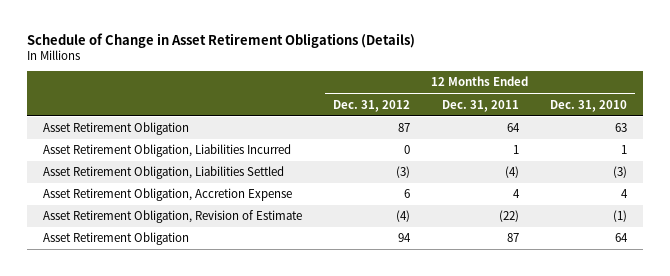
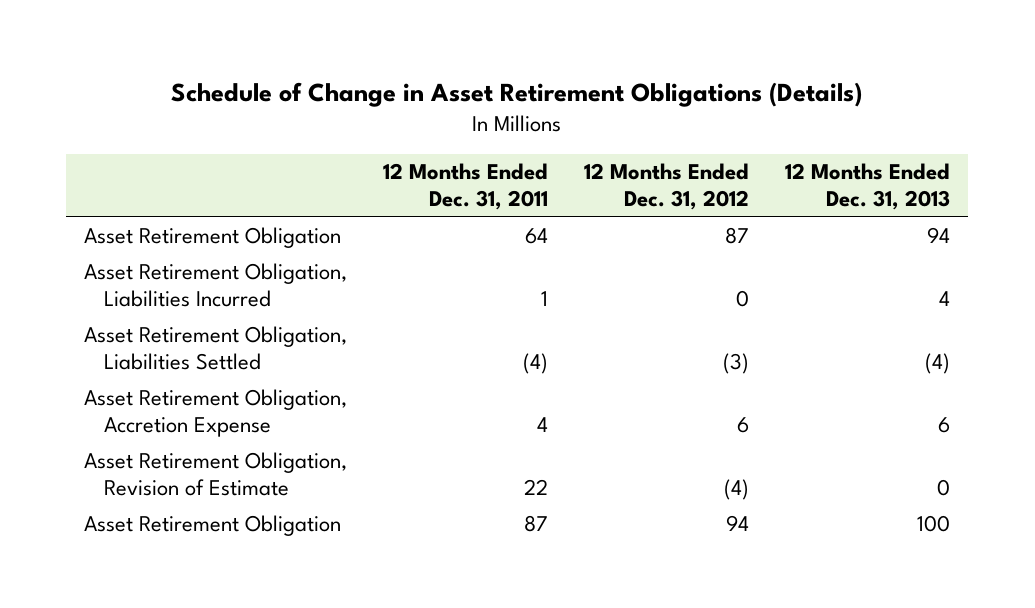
- | 12 Months Ended Dec. 31, 2012 | 12 Months Ended Dec. 31, 2011 | 12 Months Ended Dec. 31, 2010
+ | 12 Months Ended Dec. 31, 2011 | 12 Months Ended Dec. 31, 2012 | 12 Months Ended Dec. 31, 2013
- Asset Retirement Obligation, Revision of Estimate | (4) | (22) | (1)
+ Asset Retirement Obligation, Revision of Estimate | 22 | (4) | 0

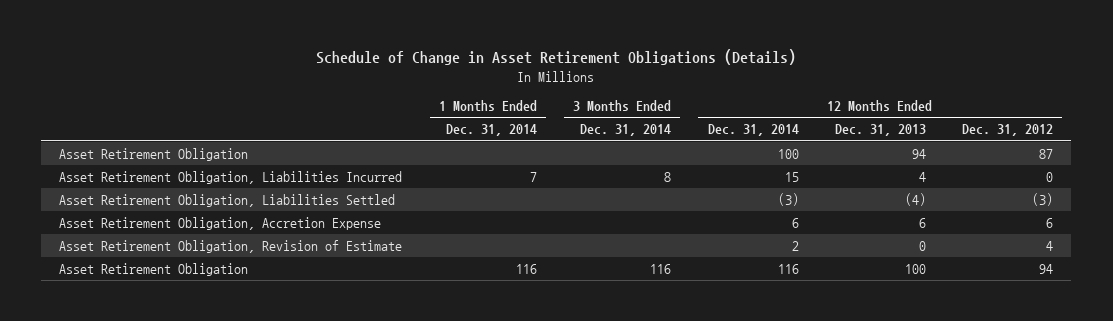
- | 12 Months Ended Dec. 31, 2011 | 12 Months Ended Dec. 31, 2012 | 12 Months Ended Dec. 31, 2013
+ | 1 Months Ended Dec. 31, 2014 | 3 Months Ended Dec. 31, 2014 | 12 Months Ended Dec. 31, 2014 | 12 Months Ended Dec. 31, 2013 | 12 Months Ended Dec. 31, 2012
- Asset Retirement Obligation, Revision of Estimate | 22 | (4) | 0
+ Asset Retirement Obligation, Revision of Estimate | | | 2 | 0 | 4

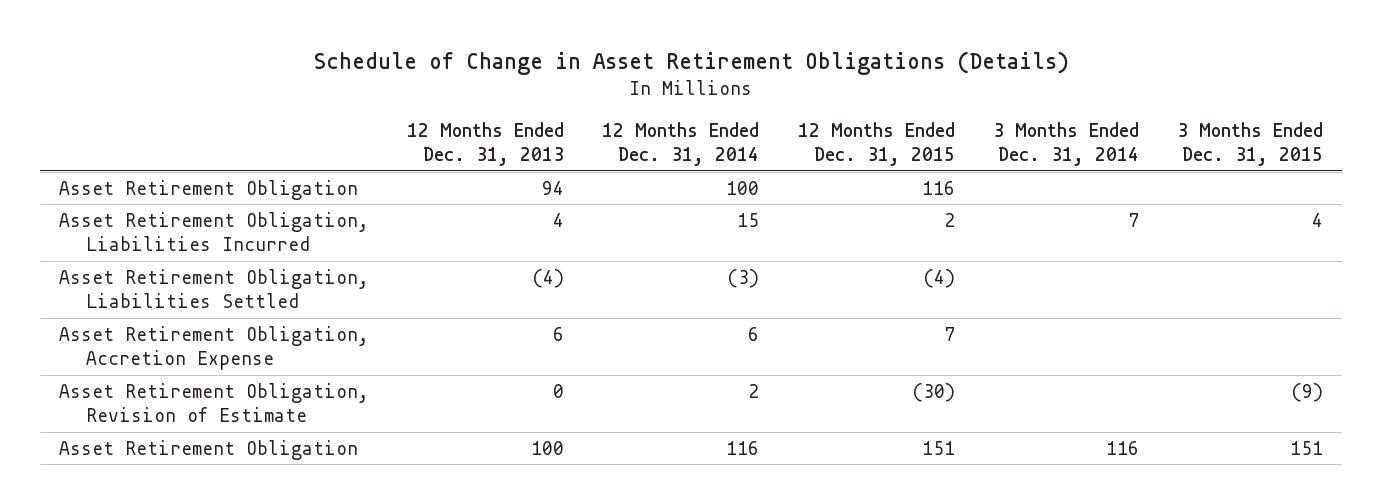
- | 1 Months Ended Dec. 31, 2014 | 3 Months Ended Dec. 31, 2014 | 12 Months Ended Dec. 31, 2014 | 12 Months Ended Dec. 31, 2013 | 12 Months Ended Dec. 31, 2012
+ | 12 Months Ended Dec. 31, 2013 | 12 Months Ended Dec. 31, 2014 | 12 Months Ended Dec. 31, 2015 | 3 Months Ended Dec. 31, 2014 | 3 Months Ended Dec. 31, 2015
- Asset Retirement Obligation, Liabilities Incurred | 7 | 8 | 15 | 4 | 0
+ Asset Retirement Obligation, Liabilities Incurred | 4 | 15 | 2 | 7 | 4

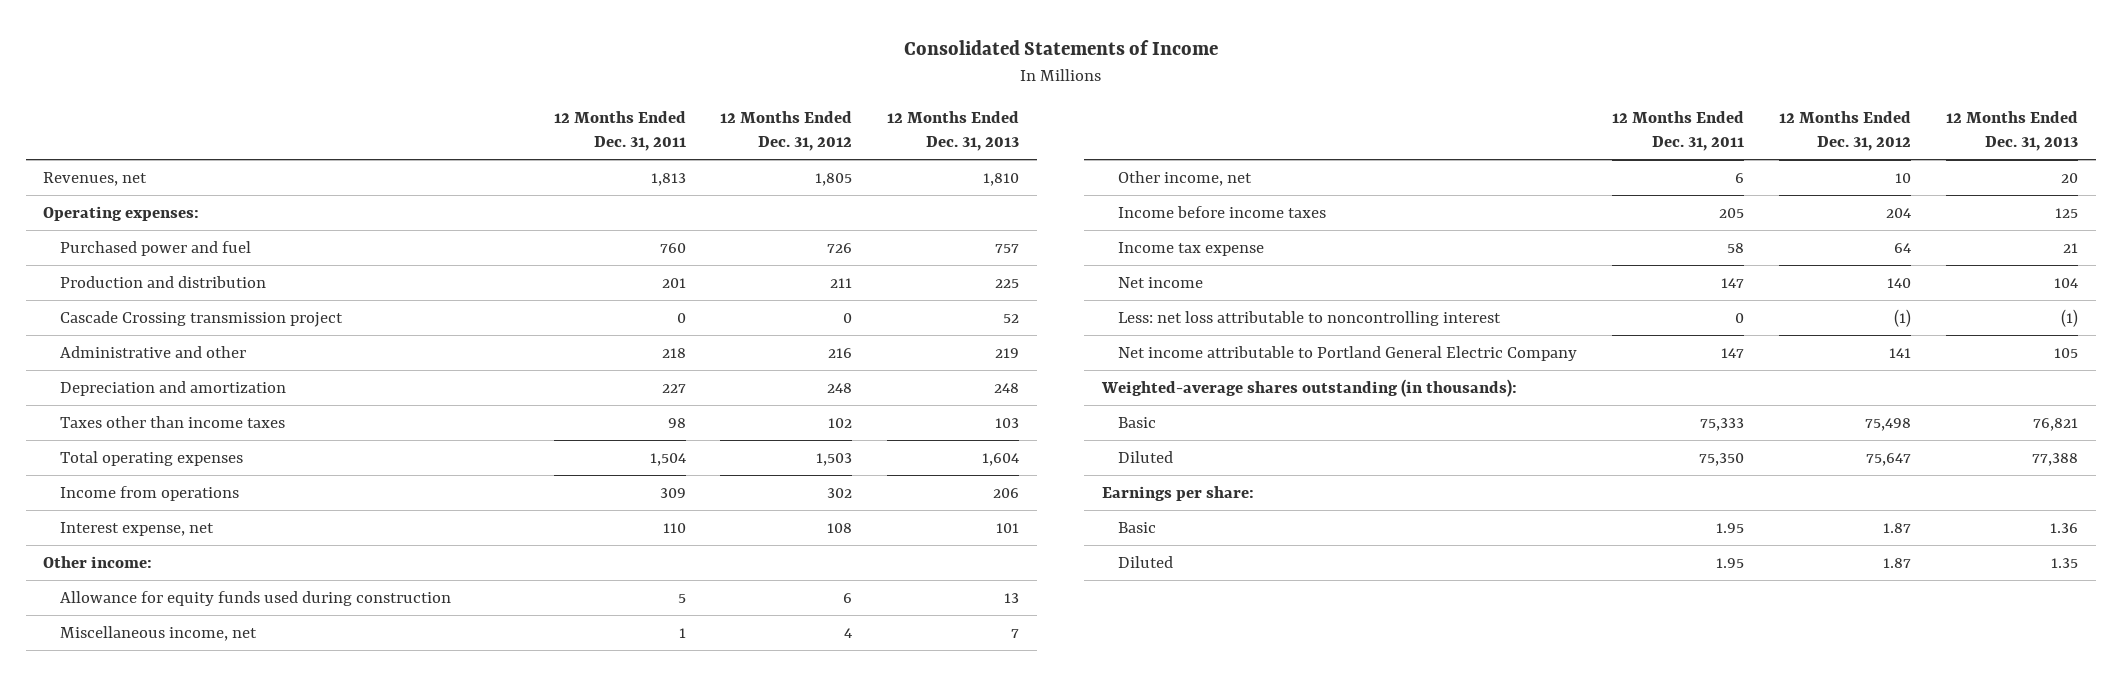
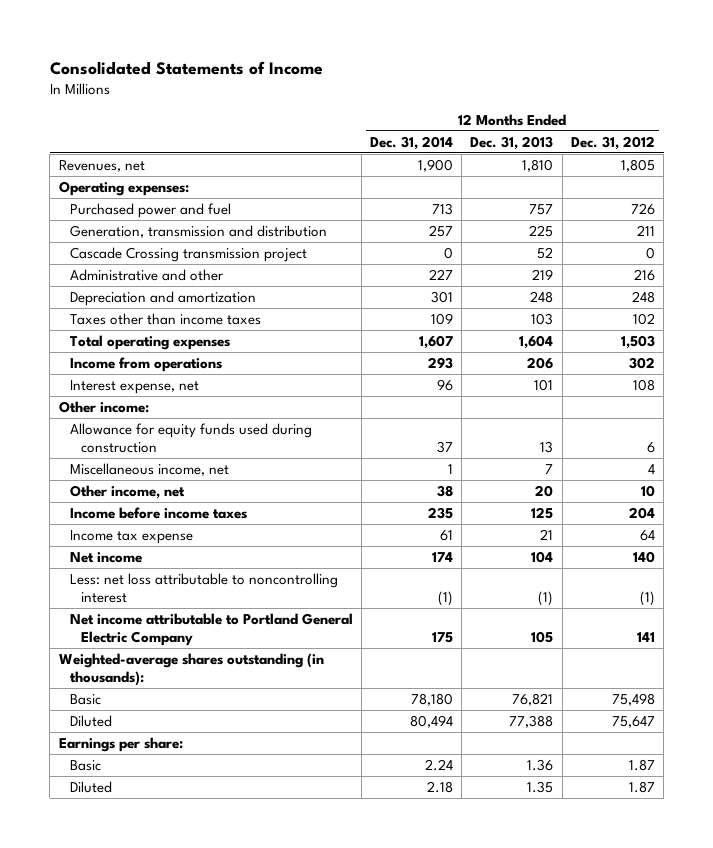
- | 12 Months Ended Dec. 31, 2011 | 12 Months Ended Dec. 31, 2012 | 12 Months Ended Dec. 31, 2013
+ | 12 Months Ended Dec. 31, 2014 | 12 Months Ended Dec. 31, 2013 | 12 Months Ended Dec. 31, 2012
- Production and distribution | 201 | 211 | 225
+ Generation, transmission and distribution | 257 | 225 | 211

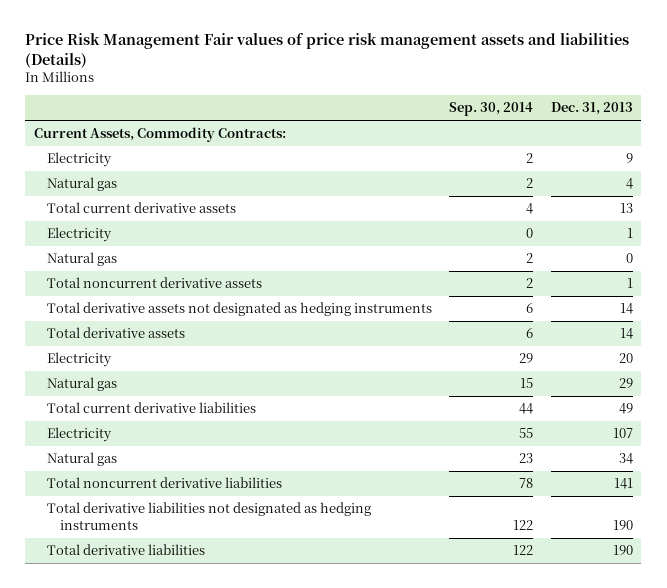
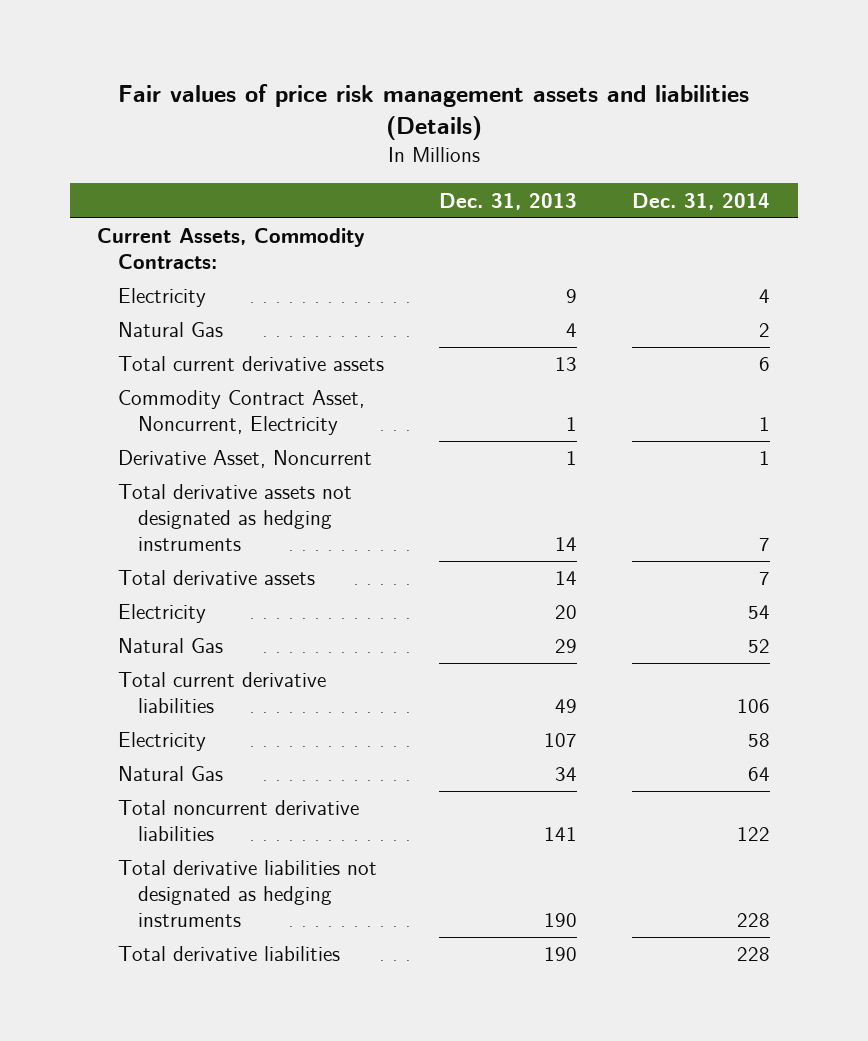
- Price Risk Management Fair values of price risk management assets and liabilities (Details)
+ Fair values of price risk management assets and liabilities (Details)
- | Sep. 30, 2014 | Dec. 31, 2013
+ | Dec. 31, 2013 | Dec. 31, 2014
- Natural gas | 2 | 4
+ Natural Gas | 4 | 2
- Electricity | 0 | 1
- Natural gas | 2 | 0
- Total noncurrent derivative assets | 2 | 1
+ Commodity Contract Asset, Noncurrent, Electricity | 1 | 1
+ Derivative Asset, Noncurrent | 1 | 1
- Natural gas | 15 | 29
+ Natural Gas | 29 | 52
- Natural gas | 23 | 34
+ Natural Gas | 34 | 64

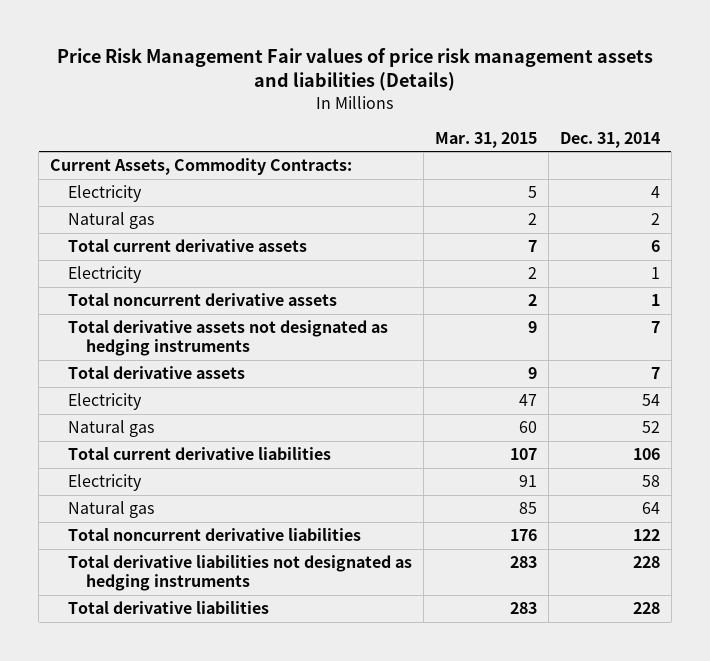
- Fair values of price risk management assets and liabilities (Details)
+ Price Risk Management Fair values of price risk management assets and liabilities (Details)
- | Dec. 31, 2013 | Dec. 31, 2014
+ | Mar. 31, 2015 | Dec. 31, 2014
- Natural Gas | 4 | 2
+ Natural gas | 2 | 2
- Commodity Contract Asset, Noncurrent, Electricity | 1 | 1
- Derivative Asset, Noncurrent | 1 | 1
+ Electricity | 2 | 1
+ Total noncurrent derivative assets | 2 | 1
- Natural Gas | 29 | 52
+ Natural gas | 60 | 52
- Natural Gas | 34 | 64
+ Natural gas | 85 | 64

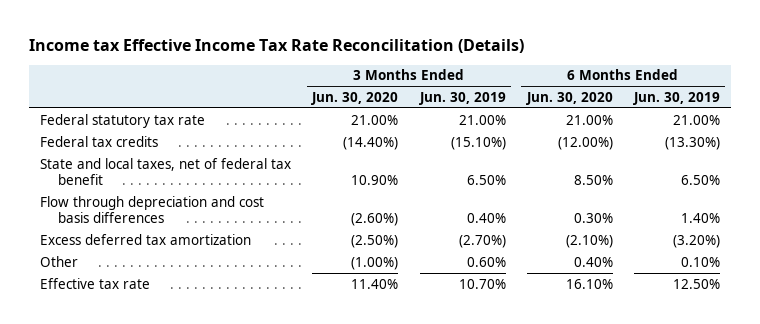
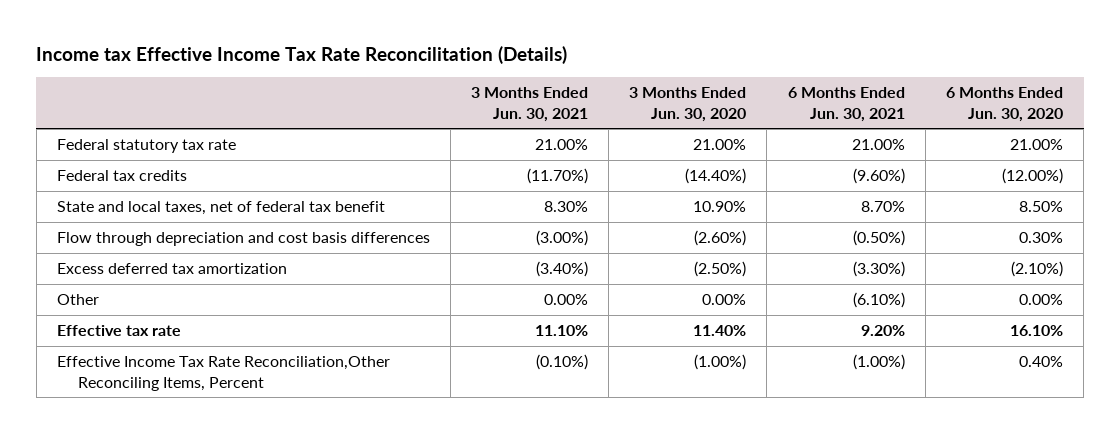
- | 3 Months Ended Jun. 30, 2020 | 3 Months Ended Jun. 30, 2019 | 6 Months Ended Jun. 30, 2020 | 6 Months Ended Jun. 30, 2019
+ | 3 Months Ended Jun. 30, 2021 | 3 Months Ended Jun. 30, 2020 | 6 Months Ended Jun. 30, 2021 | 6 Months Ended Jun. 30, 2020
- Other | (1.00%) | 0.60% | 0.40% | 0.10%
+ Other | 0.00% | 0.00% | (6.10%) | 0.00%
+ Effective Income Tax Rate Reconciliation,Other Reconciling Items, Percent | (0.10%) | (1.00%) | (1.00%) | 0.40%

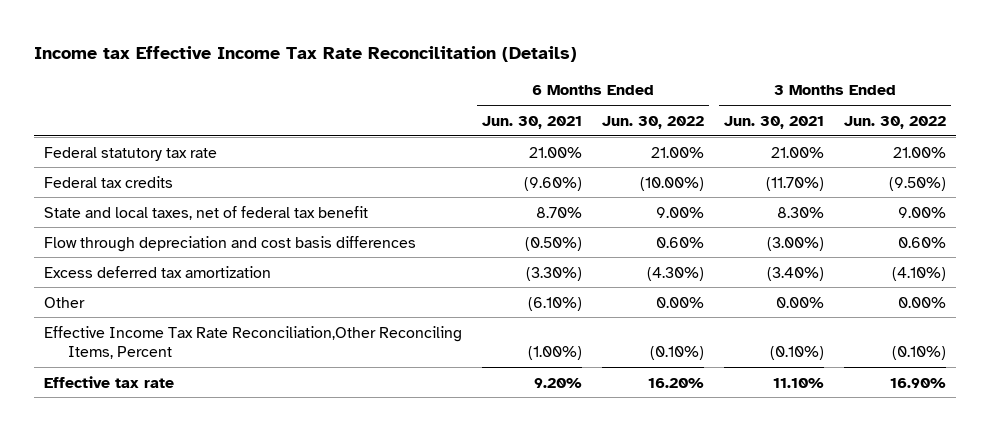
- | 3 Months Ended Jun. 30, 2021 | 3 Months Ended Jun. 30, 2020 | 6 Months Ended Jun. 30, 2021 | 6 Months Ended Jun. 30, 2020
+ | 6 Months Ended Jun. 30, 2021 | 6 Months Ended Jun. 30, 2022 | 3 Months Ended Jun. 30, 2021 | 3 Months Ended Jun. 30, 2022
moved down: Effective tax rate | 9.20% | 16.20% | 11.10% | 16.90%

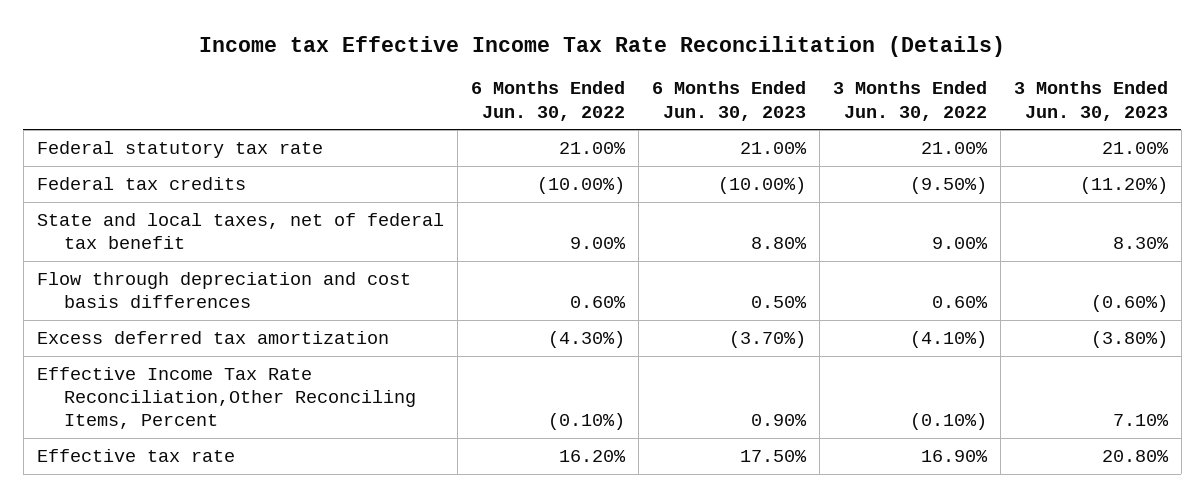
- | 6 Months Ended Jun. 30, 2021 | 6 Months Ended Jun. 30, 2022 | 3 Months Ended Jun. 30, 2021 | 3 Months Ended Jun. 30, 2022
+ | 6 Months Ended Jun. 30, 2022 | 6 Months Ended Jun. 30, 2023 | 3 Months Ended Jun. 30, 2022 | 3 Months Ended Jun. 30, 2023
- Other | (6.10%) | 0.00% | 0.00% | 0.00%

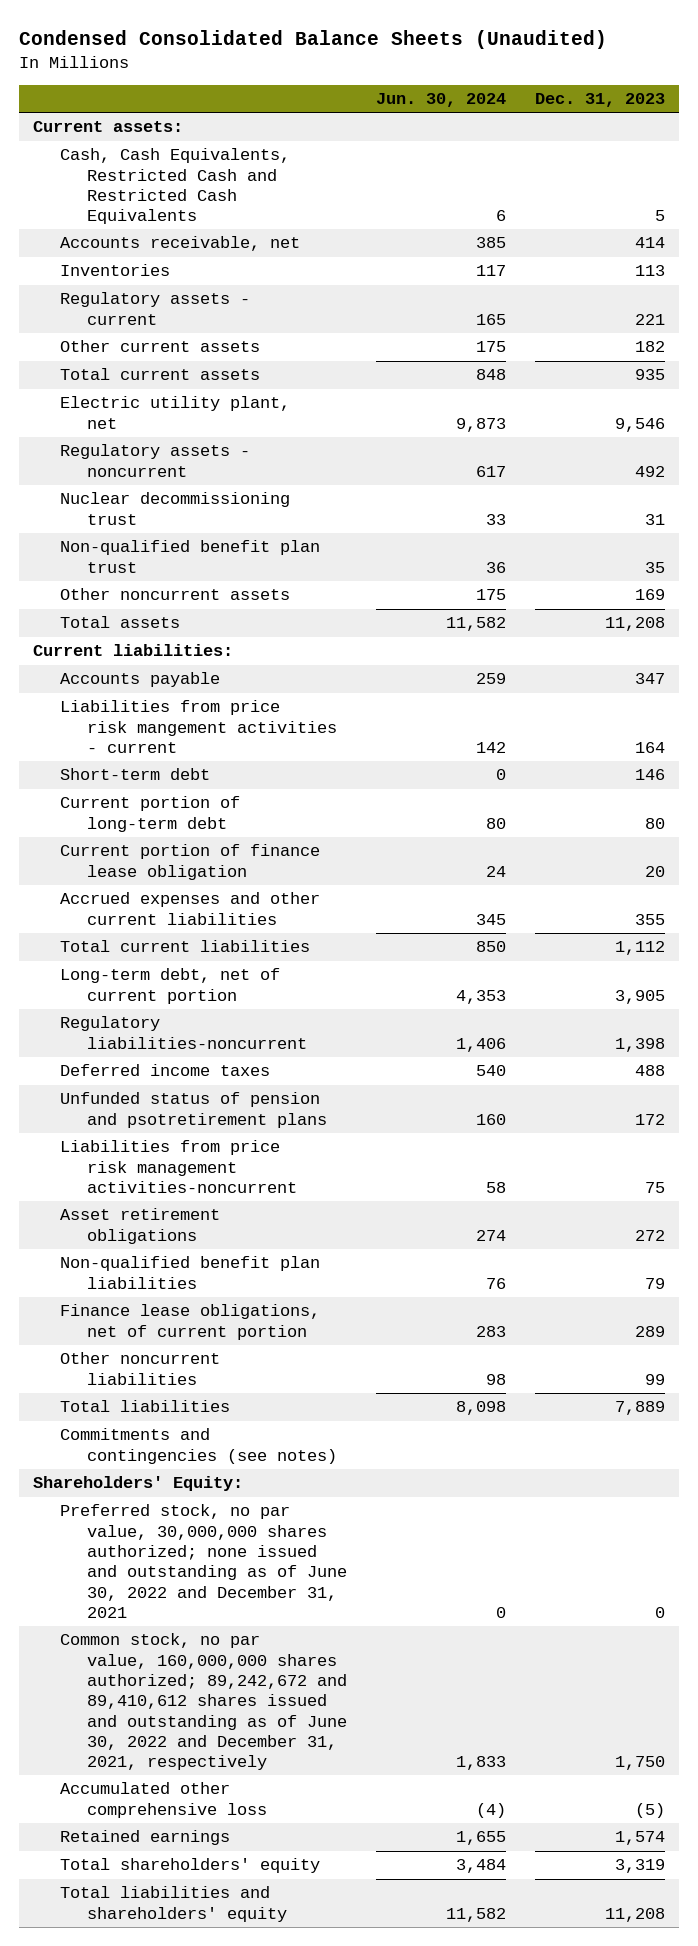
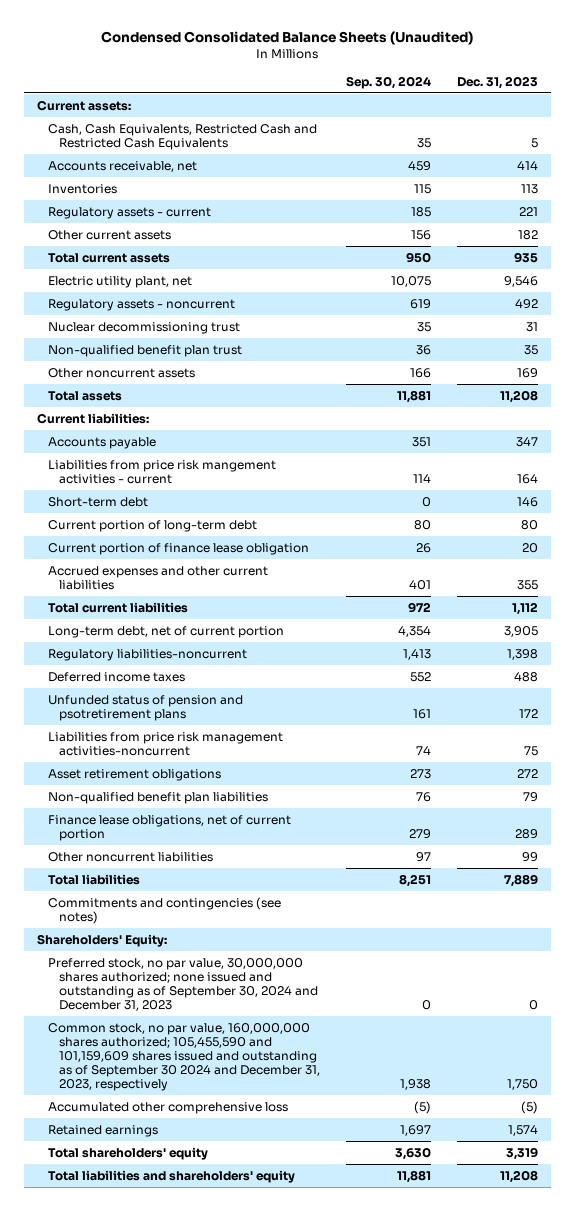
- | Jun. 30, 2024 | Dec. 31, 2023
+ | Sep. 30, 2024 | Dec. 31, 2023
- Preferred stock, no par value, 30,000,000 shares authorized; none issued and outstanding as of June 30, 2022 and December 31, 2021 | 0 | 0
- Common stock, no par value, 160,000,000 shares authorized; 89,242,672 and 89,410,612 shares issued and outstanding as of June 30, 2022 and December 31, 2021, respectively | 1,833 | 1,750
+ Preferred stock, no par value, 30,000,000 shares authorized; none issued and outstanding as of September 30, 2024 and December 31, 2023 | 0 | 0
+ Common stock, no par value, 160,000,000 shares authorized; 105,455,590 and 101,159,609 shares issued and outstanding as of September 30 2024 and December 31, 2023, respectively | 1,938 | 1,750

